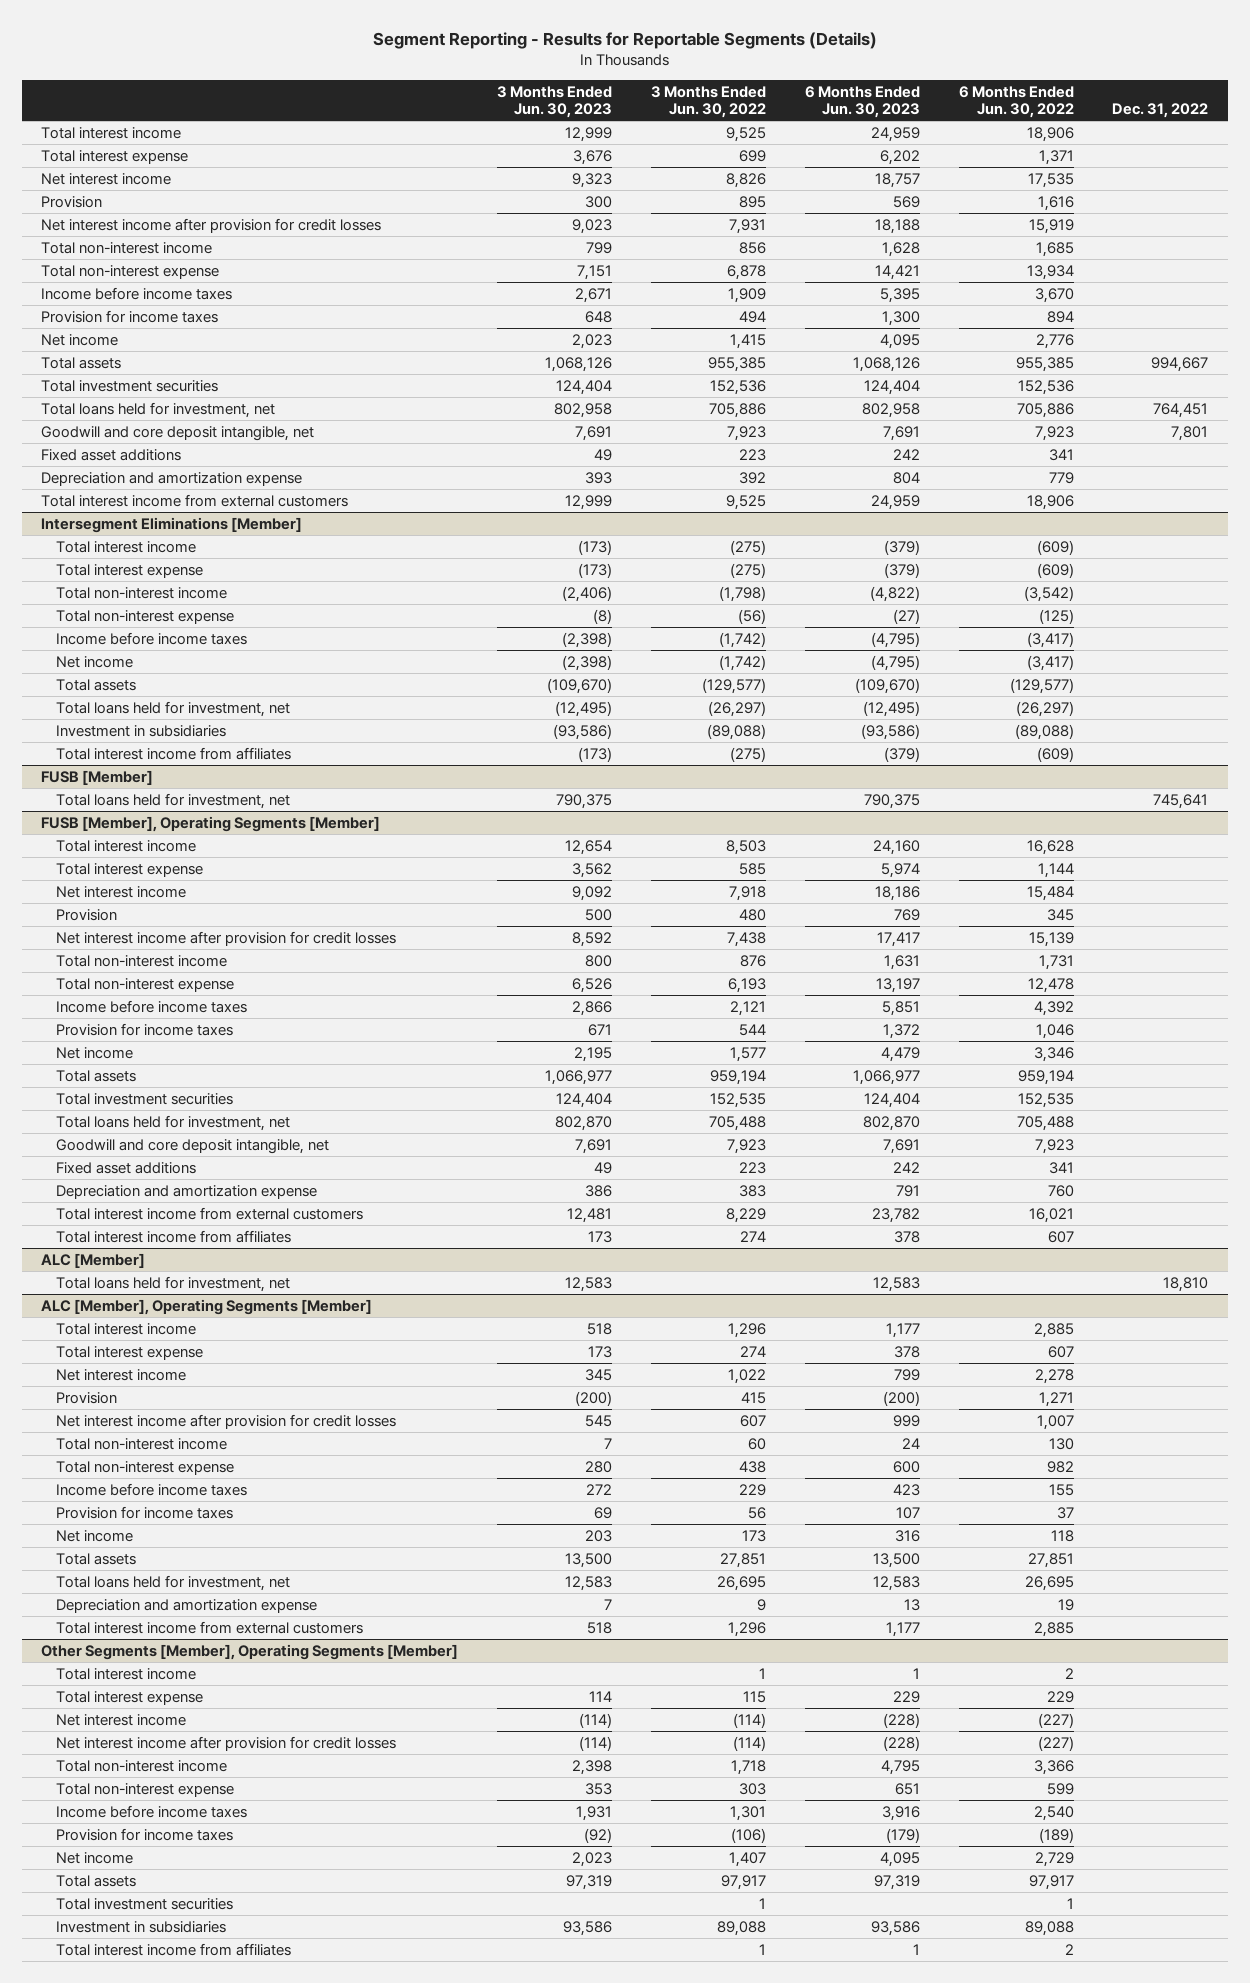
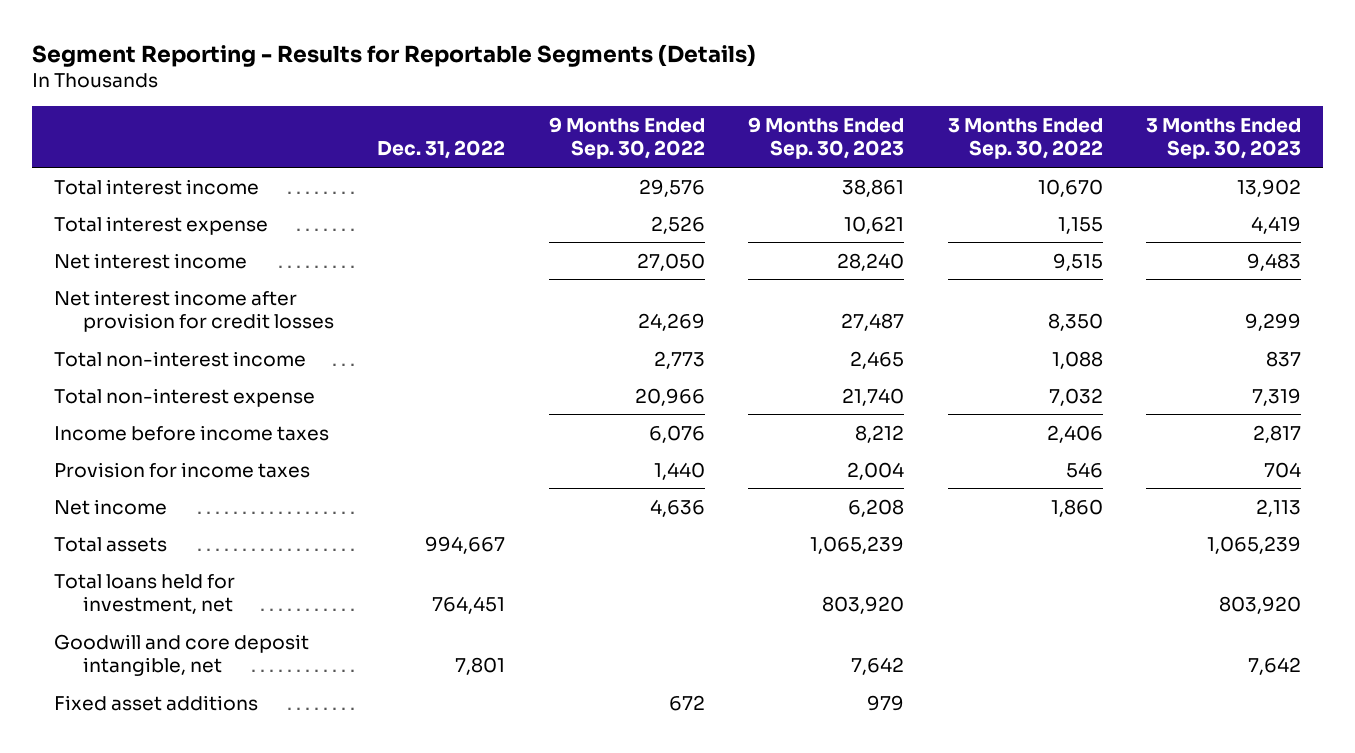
- | 3 Months Ended Jun. 30, 2023 | 3 Months Ended Jun. 30, 2022 | 6 Months Ended Jun. 30, 2023 | 6 Months Ended Jun. 30, 2022 | Dec. 31, 2022
+ | Dec. 31, 2022 | 9 Months Ended Sep. 30, 2022 | 9 Months Ended Sep. 30, 2023 | 3 Months Ended Sep. 30, 2022 | 3 Months Ended Sep. 30, 2023
- Provision | 300 | 895 | 569 | 1,616 |
- Total investment securities | 124,404 | 152,536 | 124,404 | 152,536 |
- Depreciation and amortization expense | 393 | 392 | 804 | 779 |
- Total interest income from external customers | 12,999 | 9,525 | 24,959 | 18,906 |
- Intersegment Eliminations [Member]
- Total interest income | (173) | (275) | (379) | (609) |
- Total interest expense | (173) | (275) | (379) | (609) |
- Total non-interest income | (2,406) | (1,798) | (4,822) | (3,542) |
- Total non-interest expense | (8) | (56) | (27) | (125) |
- Income before income taxes | (2,398) | (1,742) | (4,795) | (3,417) |
- Net income | (2,398) | (1,742) | (4,795) | (3,417) |
- Total assets | (109,670) | (129,577) | (109,670) | (129,577) |
- Total loans held for investment, net | (12,495) | (26,297) | (12,495) | (26,297) |
- Investment in subsidiaries | (93,586) | (89,088) | (93,586) | (89,088) |
- Total interest income from affiliates | (173) | (275) | (379) | (609) |
- FUSB [Member]
- Total loans held for investment, net | 790,375 | | 790,375 | | 745,641
- FUSB [Member], Operating Segments [Member]
- Total interest income | 12,654 | 8,503 | 24,160 | 16,628 |
- Total interest expense | 3,562 | 585 | 5,974 | 1,144 |
- Net interest income | 9,092 | 7,918 | 18,186 | 15,484 |
- Provision | 500 | 480 | 769 | 345 |
- Net interest income after provision for credit losses | 8,592 | 7,438 | 17,417 | 15,139 |
- Total non-interest income | 800 | 876 | 1,631 | 1,731 |
- Total non-interest expense | 6,526 | 6,193 | 13,197 | 12,478 |
- Income before income taxes | 2,866 | 2,121 | 5,851 | 4,392 |
- Provision for income taxes | 671 | 544 | 1,372 | 1,046 |
- Net income | 2,195 | 1,577 | 4,479 | 3,346 |
- Total assets | 1,066,977 | 959,194 | 1,066,977 | 959,194 |
- Total investment securities | 124,404 | 152,535 | 124,404 | 152,535 |
- Total loans held for investment, net | 802,870 | 705,488 | 802,870 | 705,488 |
- Goodwill and core deposit intangible, net | 7,691 | 7,923 | 7,691 | 7,923 |
- Fixed asset additions | 49 | 223 | 242 | 341 |
- Depreciation and amortization expense | 386 | 383 | 791 | 760 |
- Total interest income from external customers | 12,481 | 8,229 | 23,782 | 16,021 |
- Total interest income from affiliates | 173 | 274 | 378 | 607 |
- ALC [Member]
- Total loans held for investment, net | 12,583 | | 12,583 | | 18,810
- ALC [Member], Operating Segments [Member]
- Total interest income | 518 | 1,296 | 1,177 | 2,885 |
- Total interest expense | 173 | 274 | 378 | 607 |
- Net interest income | 345 | 1,022 | 799 | 2,278 |
- Provision | (200) | 415 | (200) | 1,271 |
- Net interest income after provision for credit losses | 545 | 607 | 999 | 1,007 |
- Total non-interest income | 7 | 60 | 24 | 130 |
- Total non-interest expense | 280 | 438 | 600 | 982 |
- Income before income taxes | 272 | 229 | 423 | 155 |
- Provision for income taxes | 69 | 56 | 107 | 37 |
- Net income | 203 | 173 | 316 | 118 |
- Total assets | 13,500 | 27,851 | 13,500 | 27,851 |
- Total loans held for investment, net | 12,583 | 26,695 | 12,583 | 26,695 |
- Depreciation and amortization expense | 7 | 9 | 13 | 19 |
- Total interest income from external customers | 518 | 1,296 | 1,177 | 2,885 |
- Other Segments [Member], Operating Segments [Member]
- Total interest income | | 1 | 1 | 2 |
- Total interest expense | 114 | 115 | 229 | 229 |
- Net interest income | (114) | (114) | (228) | (227) |
- Net interest income after provision for credit losses | (114) | (114) | (228) | (227) |
- Total non-interest income | 2,398 | 1,718 | 4,795 | 3,366 |
- Total non-interest expense | 353 | 303 | 651 | 599 |
- Income before income taxes | 1,931 | 1,301 | 3,916 | 2,540 |
- Provision for income taxes | (92) | (106) | (179) | (189) |
- Net income | 2,023 | 1,407 | 4,095 | 2,729 |
- Total assets | 97,319 | 97,917 | 97,319 | 97,917 |
- Total investment securities | | 1 | | 1 |
- Investment in subsidiaries | 93,586 | 89,088 | 93,586 | 89,088 |
- Total interest income from affiliates | | 1 | 1 | 2 |

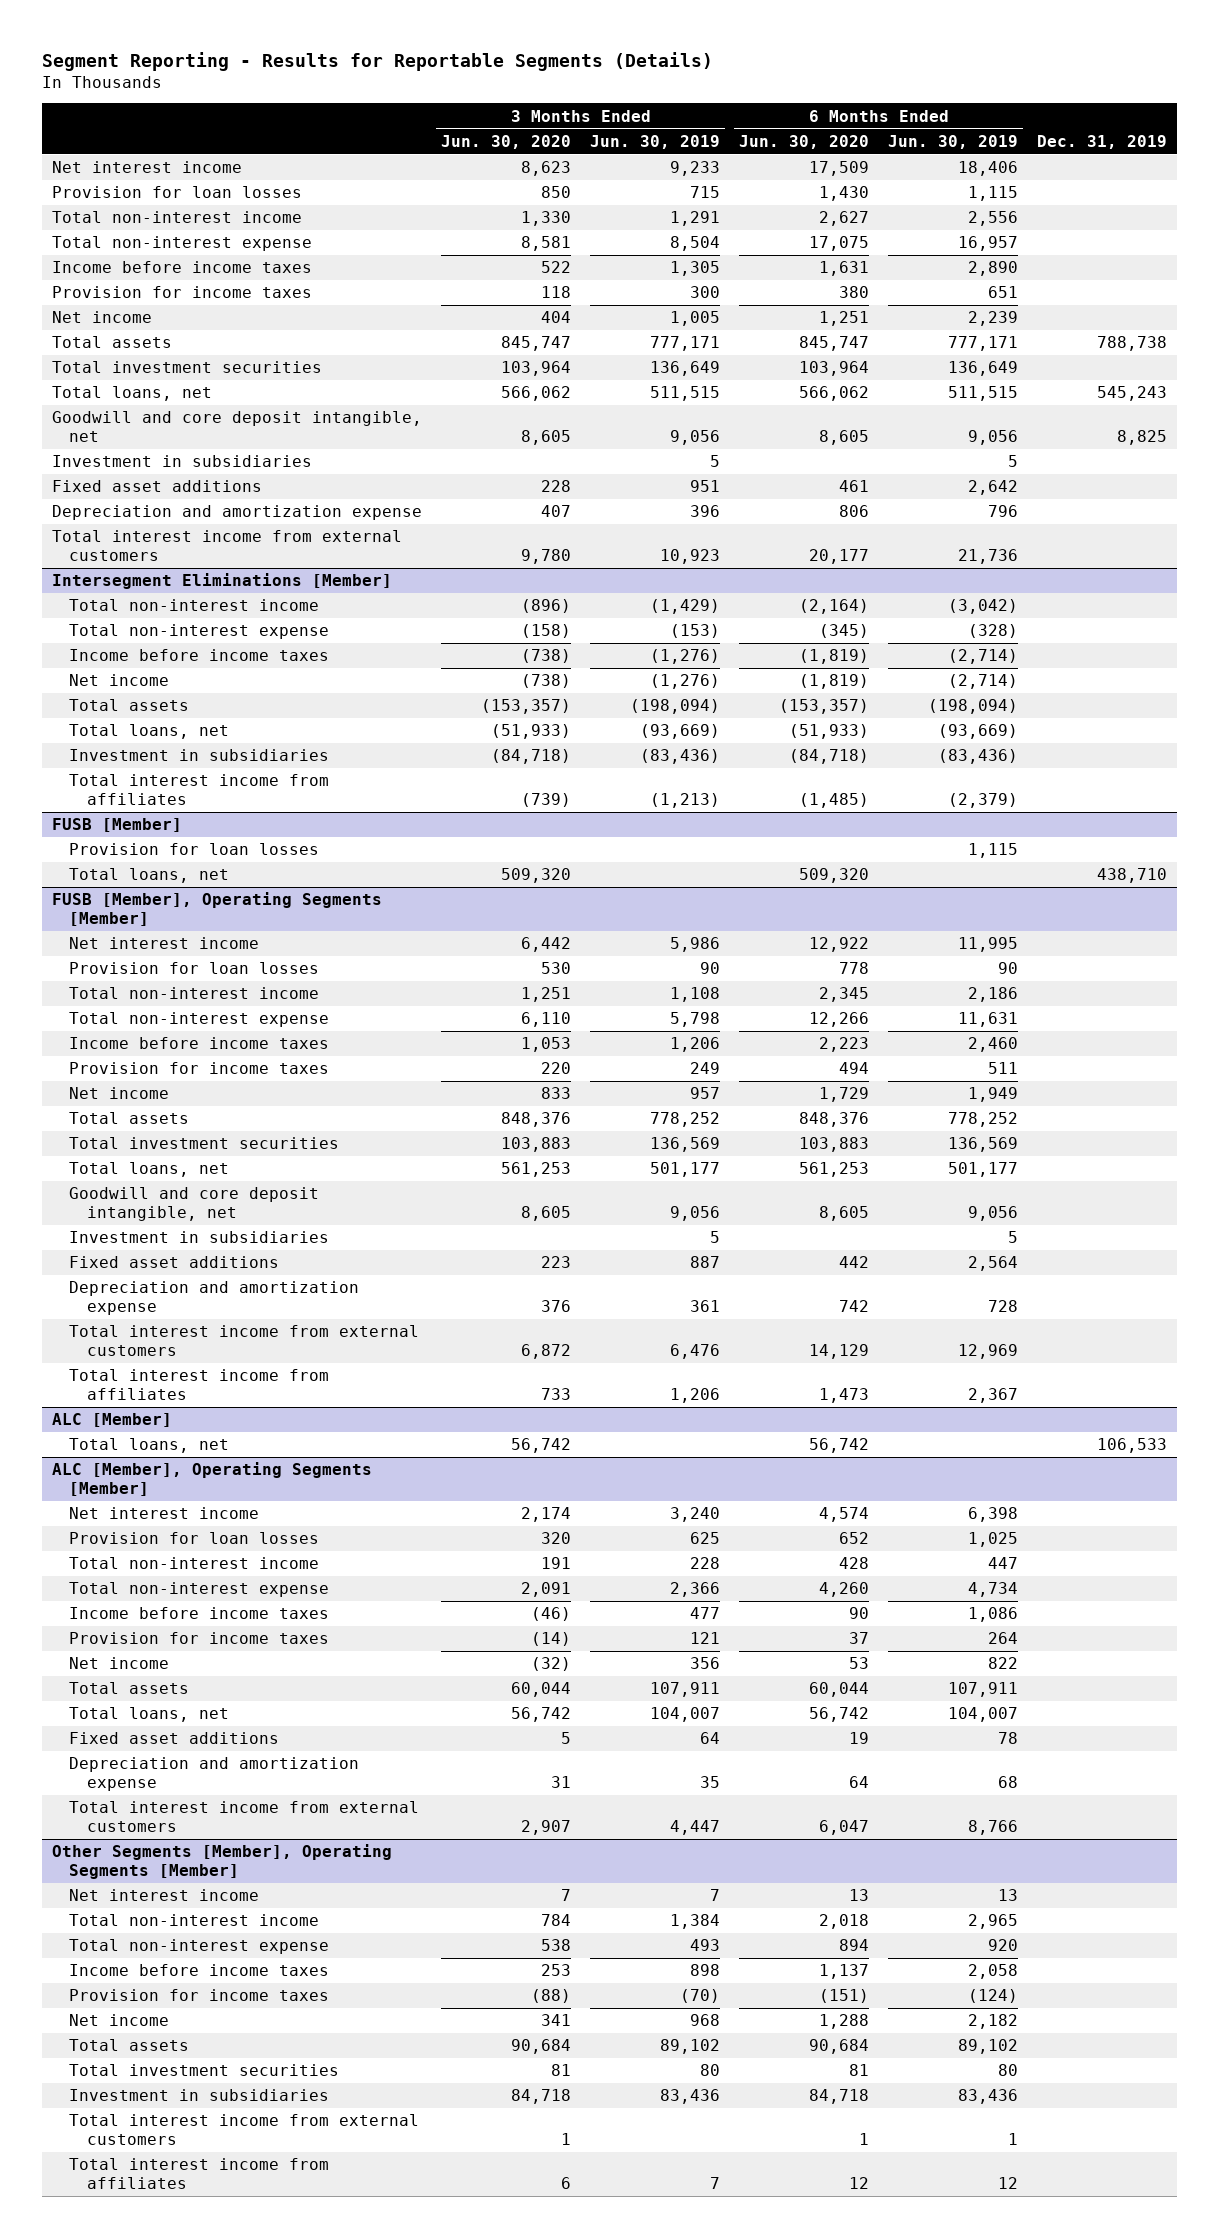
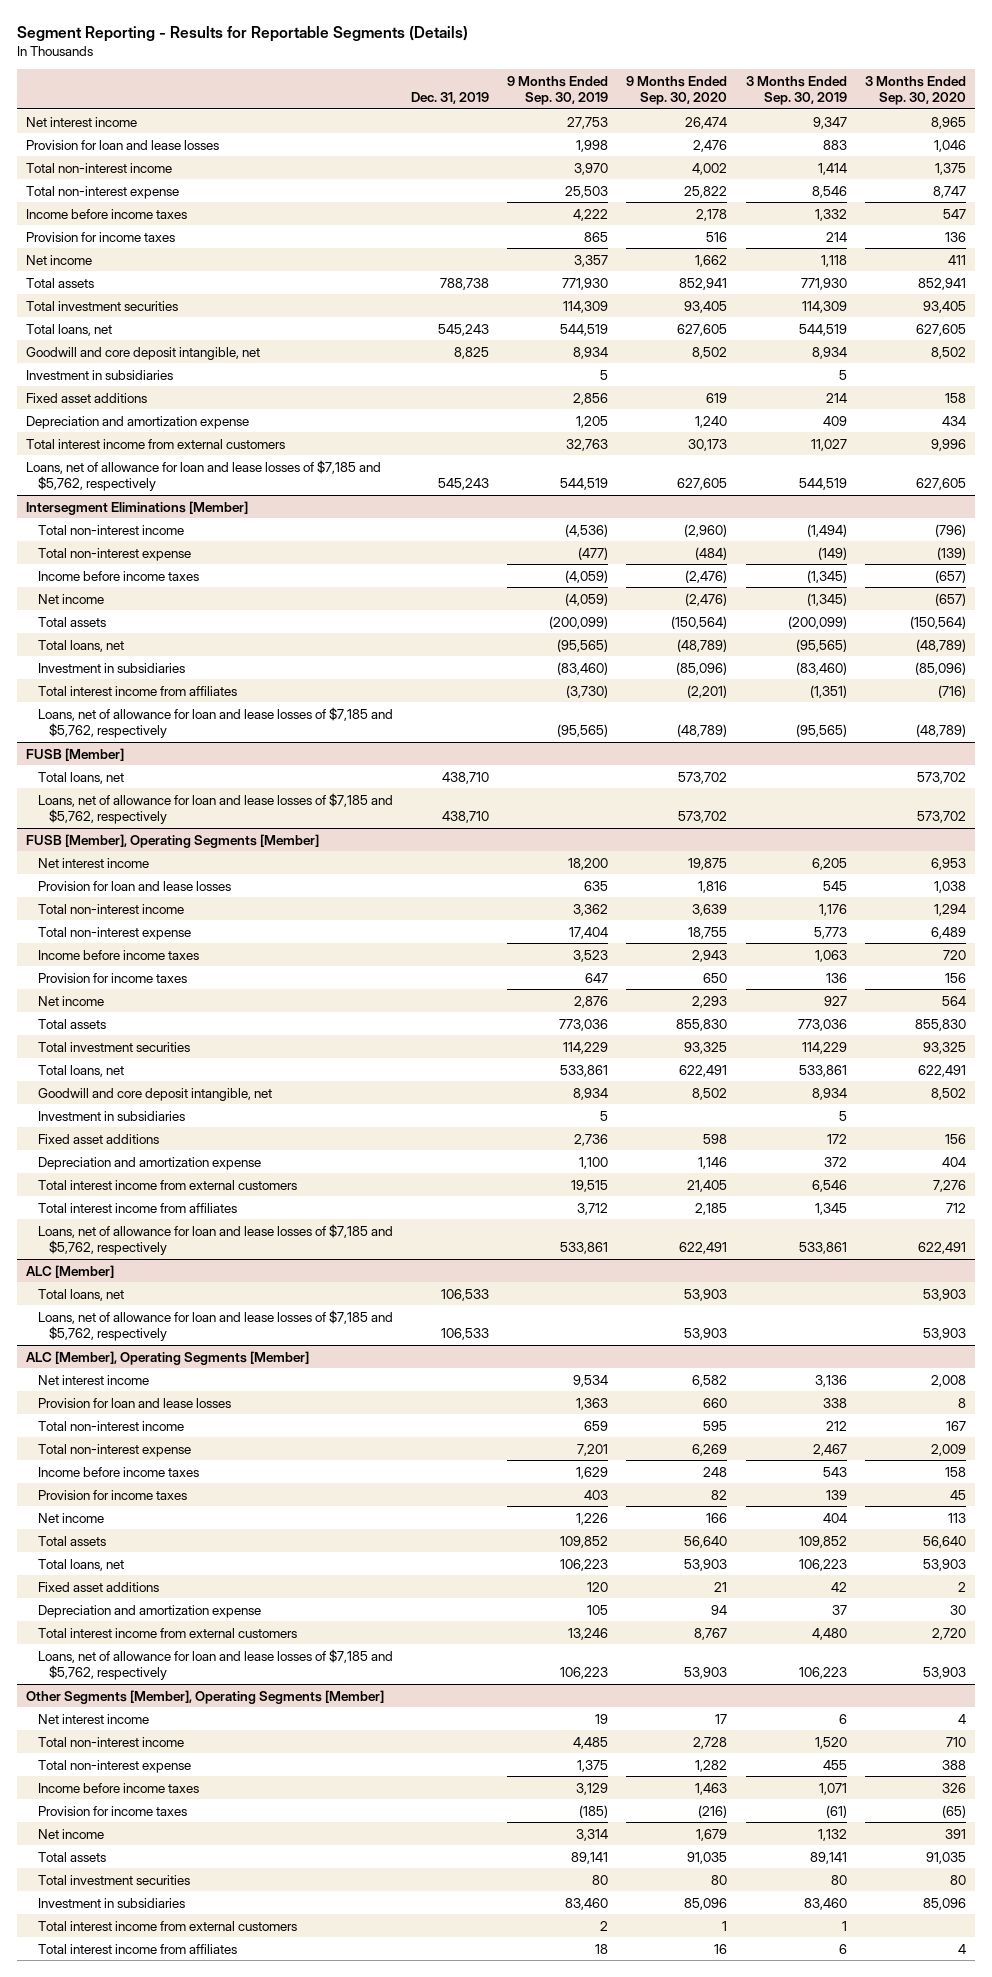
- | 3 Months Ended Jun. 30, 2020 | 3 Months Ended Jun. 30, 2019 | 6 Months Ended Jun. 30, 2020 | 6 Months Ended Jun. 30, 2019 | Dec. 31, 2019
+ | Dec. 31, 2019 | 9 Months Ended Sep. 30, 2019 | 9 Months Ended Sep. 30, 2020 | 3 Months Ended Sep. 30, 2019 | 3 Months Ended Sep. 30, 2020
- Provision for loan losses | 850 | 715 | 1,430 | 1,115 |
+ Provision for loan and lease losses | | 1,998 | 2,476 | 883 | 1,046
+ Loans, net of allowance for loan and lease losses of $7,185 and $5,762, respectively | 545,243 | 544,519 | 627,605 | 544,519 | 627,605
@ Intersegment Eliminations [Member]
+ Loans, net of allowance for loan and lease losses of $7,185 and $5,762, respectively | | (95,565) | (48,789) | (95,565) | (48,789)
@ FUSB [Member]
- Provision for loan losses | | | | 1,115 |
+ Loans, net of allowance for loan and lease losses of $7,185 and $5,762, respectively | 438,710 | | 573,702 | | 573,702
@ FUSB [Member], Operating Segments [Member]
- Provision for loan losses | 530 | 90 | 778 | 90 |
+ Provision for loan and lease losses | | 635 | 1,816 | 545 | 1,038
+ Loans, net of allowance for loan and lease losses of $7,185 and $5,762, respectively | | 533,861 | 622,491 | 533,861 | 622,491
@ ALC [Member]
+ Loans, net of allowance for loan and lease losses of $7,185 and $5,762, respectively | 106,533 | | 53,903 | | 53,903
@ ALC [Member], Operating Segments [Member]
- Provision for loan losses | 320 | 625 | 652 | 1,025 |
+ Provision for loan and lease losses | | 1,363 | 660 | 338 | 8
+ Loans, net of allowance for loan and lease losses of $7,185 and $5,762, respectively | | 106,223 | 53,903 | 106,223 | 53,903

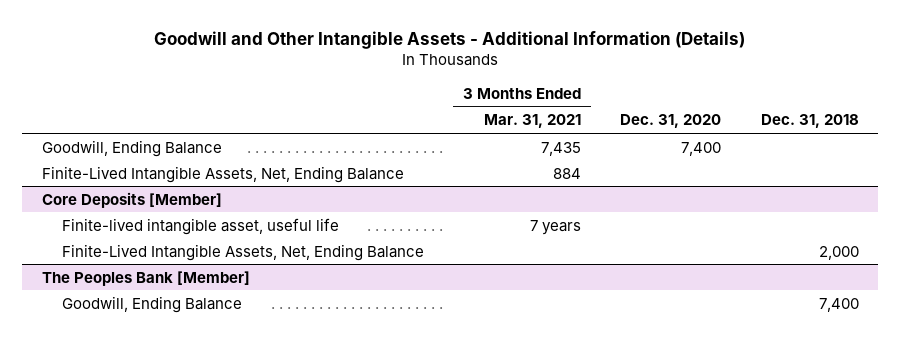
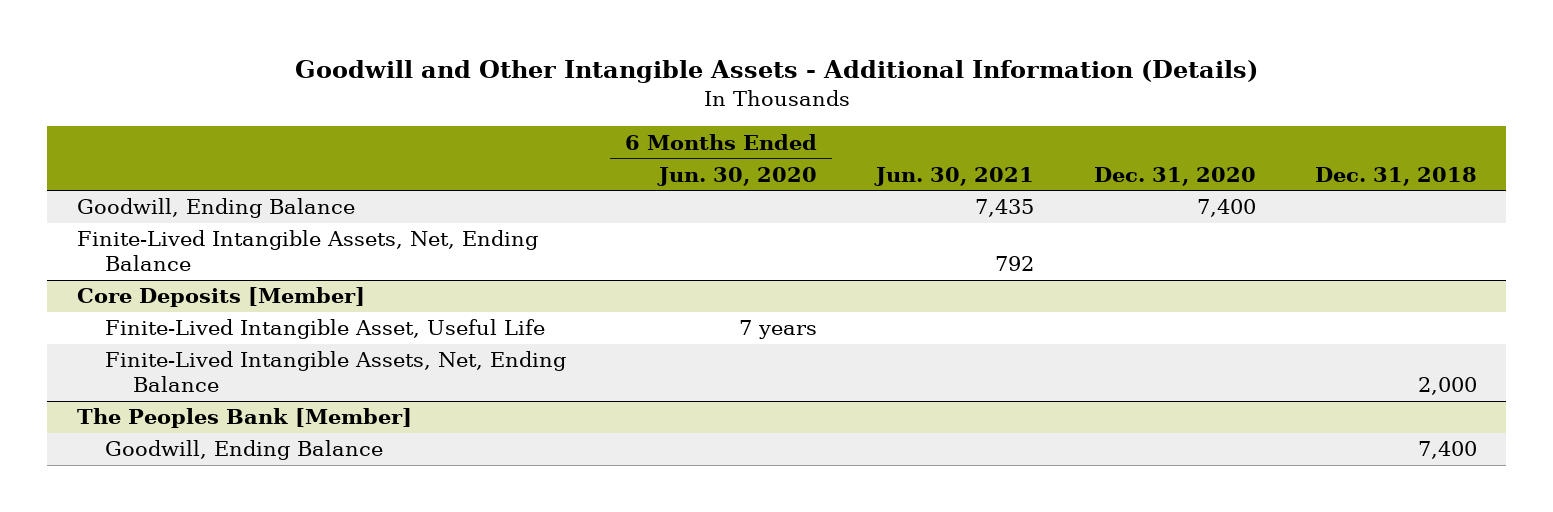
- | 3 Months Ended Mar. 31, 2021 | Dec. 31, 2020 | Dec. 31, 2018
+ | 6 Months Ended Jun. 30, 2020 | Jun. 30, 2021 | Dec. 31, 2020 | Dec. 31, 2018
@ Core Deposits [Member]
- Finite-lived intangible asset, useful life | 7 years | |
+ Finite-Lived Intangible Asset, Useful Life | 7 years | | |

